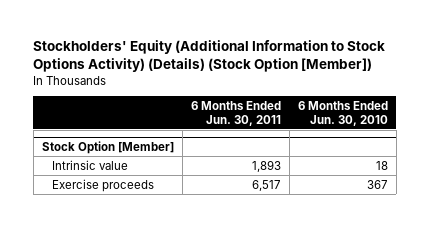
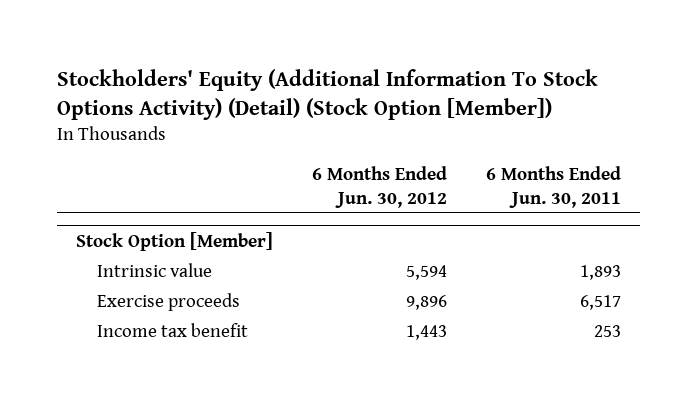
- Stockholders' Equity (Additional Information to Stock Options Activity) (Details) (Stock Option [Member])
+ Stockholders' Equity (Additional Information To Stock Options Activity) (Detail) (Stock Option [Member])
- | 6 Months Ended Jun. 30, 2011 | 6 Months Ended Jun. 30, 2010
+ | 6 Months Ended Jun. 30, 2012 | 6 Months Ended Jun. 30, 2011
@ Stock Option [Member]
+ Income tax benefit | 1,443 | 253

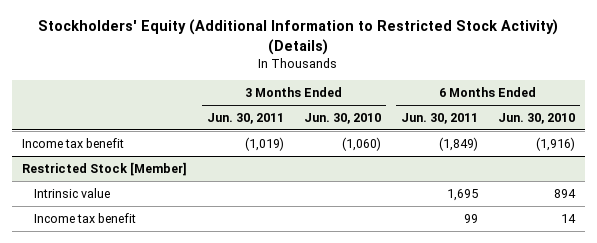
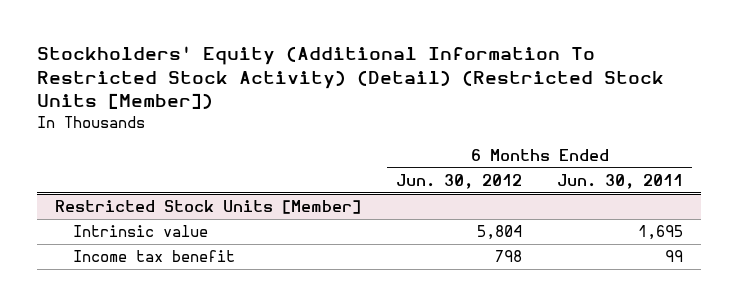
- Stockholders' Equity (Additional Information to Restricted Stock Activity) (Details)
+ Stockholders' Equity (Additional Information To Restricted Stock Activity) (Detail) (Restricted Stock Units [Member])
- | 3 Months Ended Jun. 30, 2011 | 3 Months Ended Jun. 30, 2010 | 6 Months Ended Jun. 30, 2011 | 6 Months Ended Jun. 30, 2010
+ | 6 Months Ended Jun. 30, 2012 | 6 Months Ended Jun. 30, 2011
- Income tax benefit | (1,019) | (1,060) | (1,849) | (1,916)
- Restricted Stock [Member]
+ Restricted Stock Units [Member]

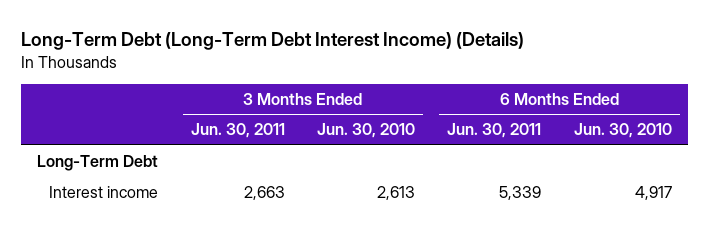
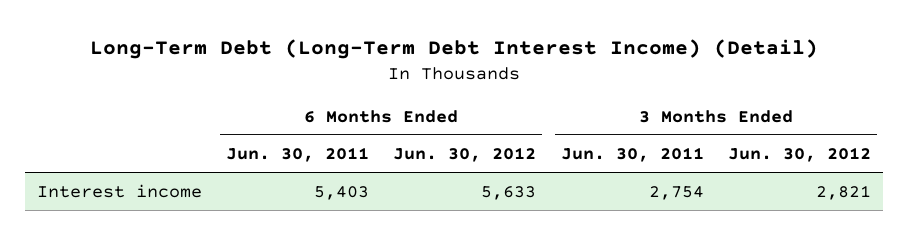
- Long-Term Debt (Long-Term Debt Interest Income) (Details)
+ Long-Term Debt (Long-Term Debt Interest Income) (Detail)
- | 3 Months Ended Jun. 30, 2011 | 3 Months Ended Jun. 30, 2010 | 6 Months Ended Jun. 30, 2011 | 6 Months Ended Jun. 30, 2010
+ | 6 Months Ended Jun. 30, 2011 | 6 Months Ended Jun. 30, 2012 | 3 Months Ended Jun. 30, 2011 | 3 Months Ended Jun. 30, 2012
- Long-Term Debt
- Interest income | 2,663 | 2,613 | 5,339 | 4,917
+ Interest income | 5,403 | 5,633 | 2,754 | 2,821

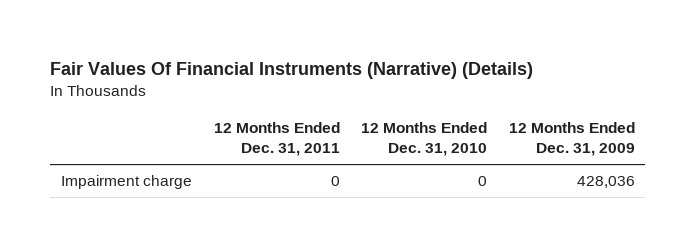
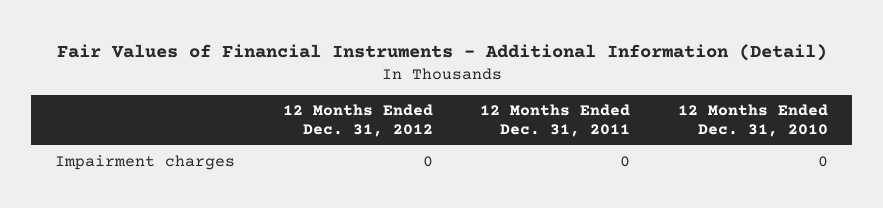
- Fair Values Of Financial Instruments (Narrative) (Details)
+ Fair Values of Financial Instruments - Additional Information (Detail)
- | 12 Months Ended Dec. 31, 2011 | 12 Months Ended Dec. 31, 2010 | 12 Months Ended Dec. 31, 2009
+ | 12 Months Ended Dec. 31, 2012 | 12 Months Ended Dec. 31, 2011 | 12 Months Ended Dec. 31, 2010
- Impairment charge | 0 | 0 | 428,036
+ Impairment charges | 0 | 0 | 0

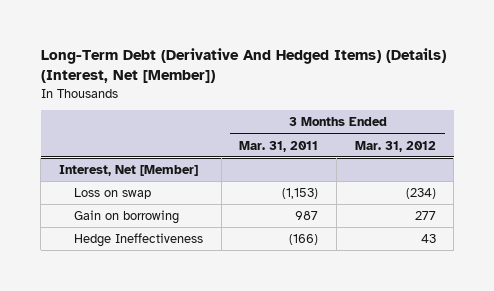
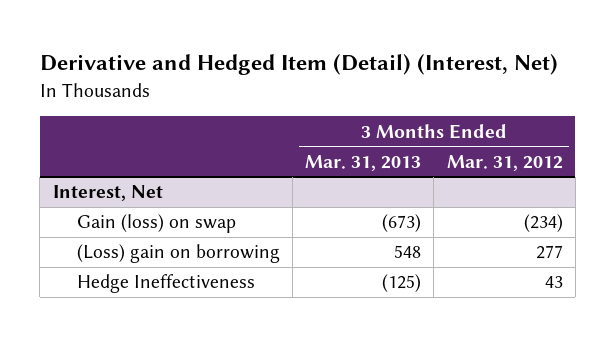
- Long-Term Debt (Derivative And Hedged Items) (Details) (Interest, Net [Member])
+ Derivative and Hedged Item (Detail) (Interest, Net)
- | 3 Months Ended Mar. 31, 2011 | 3 Months Ended Mar. 31, 2012
+ | 3 Months Ended Mar. 31, 2013 | 3 Months Ended Mar. 31, 2012
- Interest, Net [Member]
- Loss on swap | (1,153) | (234)
- Gain on borrowing | 987 | 277
+ Interest, Net
+ Gain (loss) on swap | (673) | (234)
+ (Loss) gain on borrowing | 548 | 277

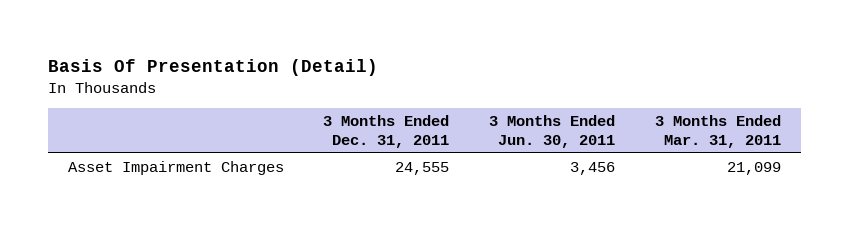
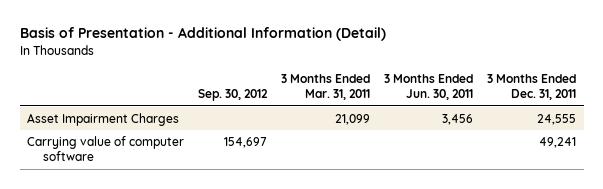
- Basis Of Presentation (Detail)
+ Basis of Presentation - Additional Information (Detail)
- | 3 Months Ended Dec. 31, 2011 | 3 Months Ended Jun. 30, 2011 | 3 Months Ended Mar. 31, 2011
+ | Sep. 30, 2012 | 3 Months Ended Mar. 31, 2011 | 3 Months Ended Jun. 30, 2011 | 3 Months Ended Dec. 31, 2011
+ Carrying value of computer software | 154,697 | | | 49,241

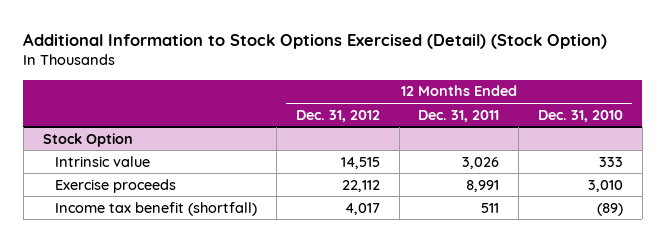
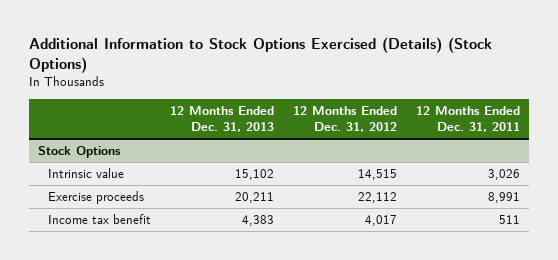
- Additional Information to Stock Options Exercised (Detail) (Stock Option)
+ Additional Information to Stock Options Exercised (Details) (Stock Options)
- | 12 Months Ended Dec. 31, 2012 | 12 Months Ended Dec. 31, 2011 | 12 Months Ended Dec. 31, 2010
+ | 12 Months Ended Dec. 31, 2013 | 12 Months Ended Dec. 31, 2012 | 12 Months Ended Dec. 31, 2011
- Stock Option
+ Stock Options
- Income tax benefit (shortfall) | 4,017 | 511 | (89)
+ Income tax benefit | 4,383 | 4,017 | 511

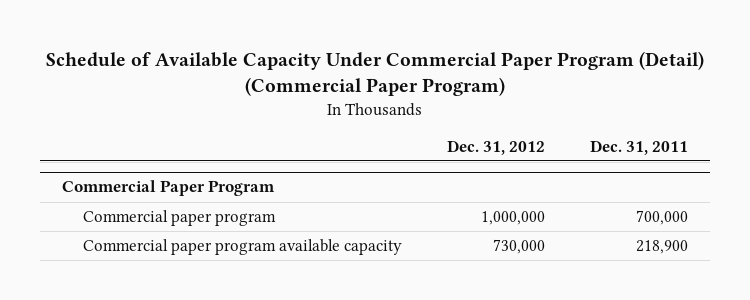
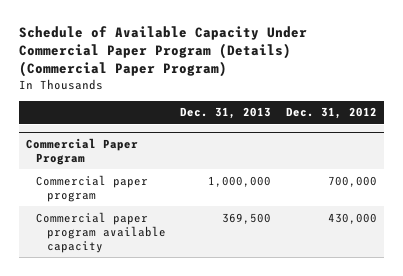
- Schedule of Available Capacity Under Commercial Paper Program (Detail) (Commercial Paper Program)
+ Schedule of Available Capacity Under Commercial Paper Program (Details) (Commercial Paper Program)
- | Dec. 31, 2012 | Dec. 31, 2011
+ | Dec. 31, 2013 | Dec. 31, 2012
@ Commercial Paper Program
- Commercial paper program | 1,000,000 | 700,000
- Commercial paper program available capacity | 730,000 | 218,900
+ Commercial paper program | 1,000,000 | 700,000
+ Commercial paper program available capacity | 369,500 | 430,000

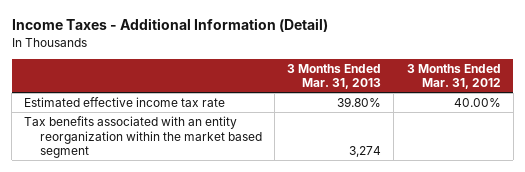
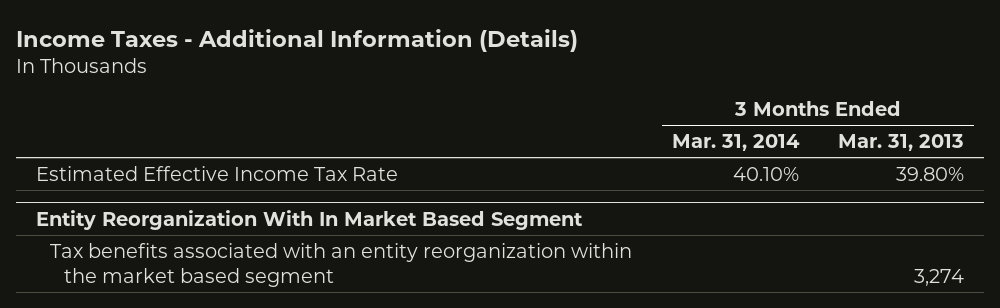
- Income Taxes - Additional Information (Detail)
+ Income Taxes - Additional Information (Details)
- | 3 Months Ended Mar. 31, 2013 | 3 Months Ended Mar. 31, 2012
+ | 3 Months Ended Mar. 31, 2014 | 3 Months Ended Mar. 31, 2013
- Estimated effective income tax rate | 39.80% | 40.00%
+ Estimated Effective Income Tax Rate | 40.10% | 39.80%
+ Entity Reorganization With In Market Based Segment

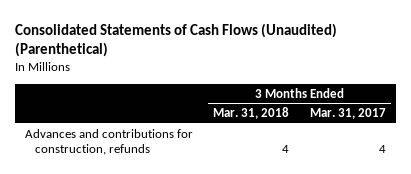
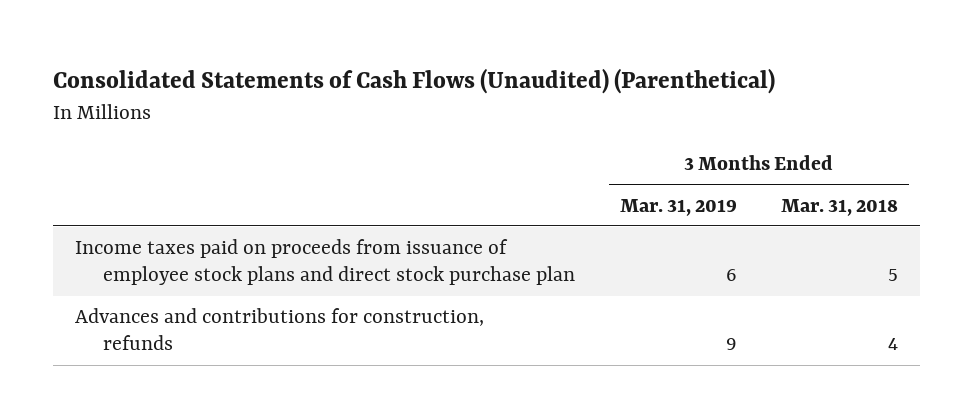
- | 3 Months Ended Mar. 31, 2018 | 3 Months Ended Mar. 31, 2017
+ | 3 Months Ended Mar. 31, 2019 | 3 Months Ended Mar. 31, 2018
+ Income taxes paid on proceeds from issuance of employee stock plans and direct stock purchase plan | 6 | 5

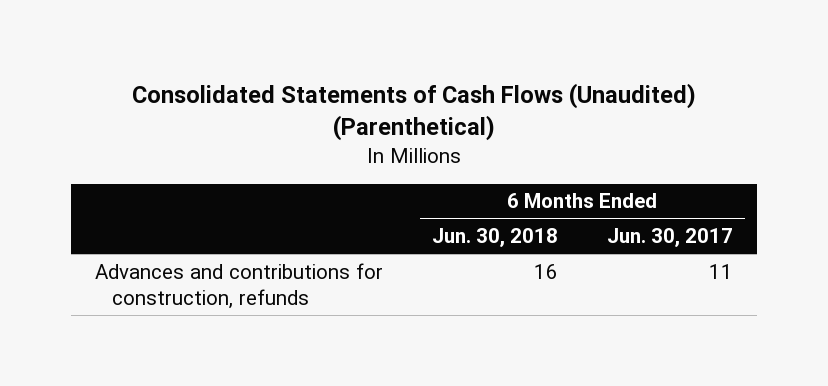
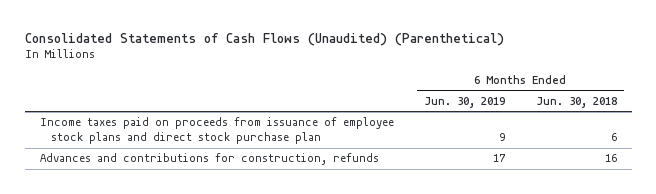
- | 6 Months Ended Jun. 30, 2018 | 6 Months Ended Jun. 30, 2017
+ | 6 Months Ended Jun. 30, 2019 | 6 Months Ended Jun. 30, 2018
+ Income taxes paid on proceeds from issuance of employee stock plans and direct stock purchase plan | 9 | 6

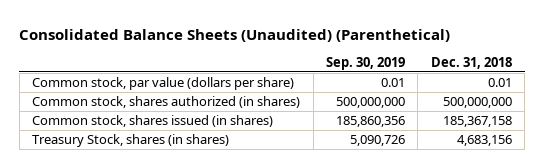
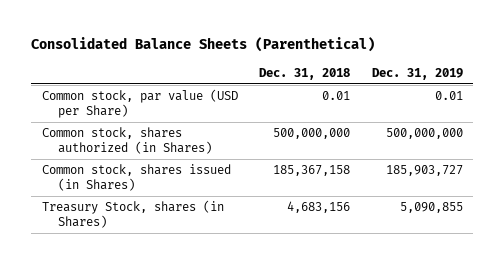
- Consolidated Balance Sheets (Unaudited) (Parenthetical)
+ Consolidated Balance Sheets (Parenthetical)
- | Sep. 30, 2019 | Dec. 31, 2018
+ | Dec. 31, 2018 | Dec. 31, 2019
- Common stock, par value (dollars per share) | 0.01 | 0.01
- Common stock, shares authorized (in shares) | 500,000,000 | 500,000,000
- Common stock, shares issued (in shares) | 185,860,356 | 185,367,158
- Treasury Stock, shares (in shares) | 5,090,726 | 4,683,156
+ Common stock, par value (USD per Share) | 0.01 | 0.01
+ Common stock, shares authorized (in Shares) | 500,000,000 | 500,000,000
+ Common stock, shares issued (in Shares) | 185,367,158 | 185,903,727
+ Treasury Stock, shares (in Shares) | 4,683,156 | 5,090,855

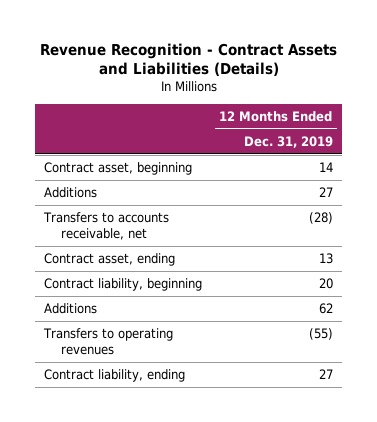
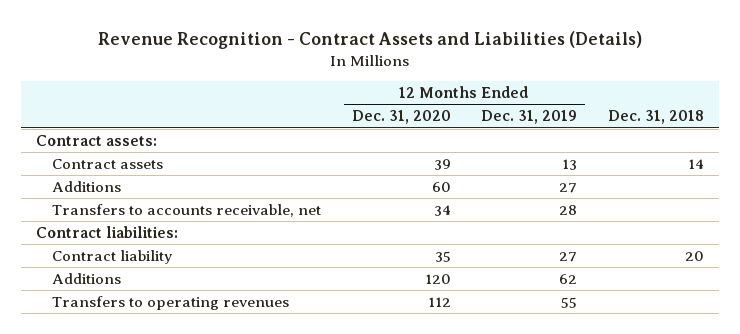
- | 12 Months Ended Dec. 31, 2019
+ | 12 Months Ended Dec. 31, 2020 | 12 Months Ended Dec. 31, 2019 | Dec. 31, 2018
- Contract asset, beginning | 14
+ Contract assets:
+ Contract assets | 39 | 13 | 14
- Transfers to accounts receivable, net | (28)
- Contract asset, ending | 13
- Contract liability, beginning | 20
+ Transfers to accounts receivable, net | 34 | 28 |
+ Contract liabilities:
+ Contract liability | 35 | 27 | 20
- Transfers to operating revenues | (55)
- Contract liability, ending | 27
+ Transfers to operating revenues | 112 | 55 |

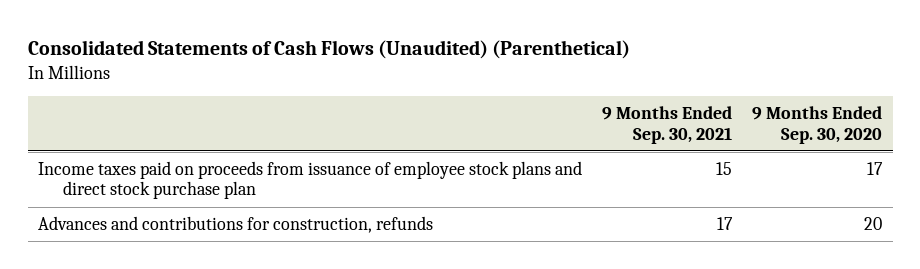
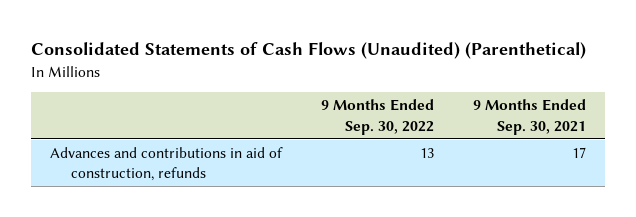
- | 9 Months Ended Sep. 30, 2021 | 9 Months Ended Sep. 30, 2020
+ | 9 Months Ended Sep. 30, 2022 | 9 Months Ended Sep. 30, 2021
- Income taxes paid on proceeds from issuance of employee stock plans and direct stock purchase plan | 15 | 17
- Advances and contributions for construction, refunds | 17 | 20
+ Advances and contributions in aid of construction, refunds | 13 | 17

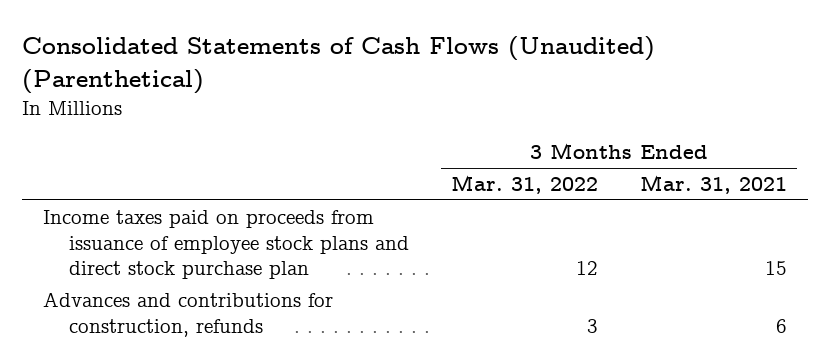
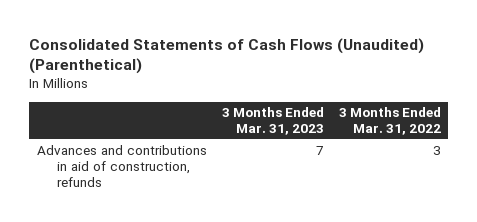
- | 3 Months Ended Mar. 31, 2022 | 3 Months Ended Mar. 31, 2021
+ | 3 Months Ended Mar. 31, 2023 | 3 Months Ended Mar. 31, 2022
- Income taxes paid on proceeds from issuance of employee stock plans and direct stock purchase plan | 12 | 15
- Advances and contributions for construction, refunds | 3 | 6
+ Advances and contributions in aid of construction, refunds | 7 | 3

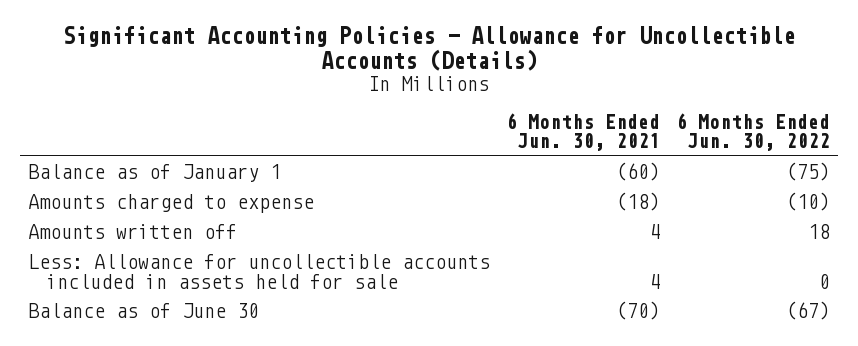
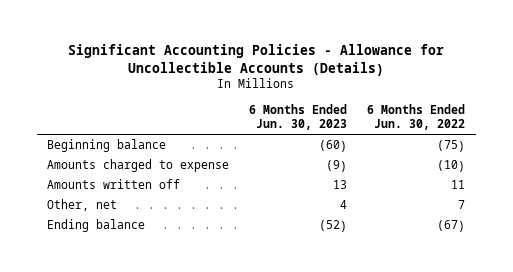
- | 6 Months Ended Jun. 30, 2021 | 6 Months Ended Jun. 30, 2022
+ | 6 Months Ended Jun. 30, 2023 | 6 Months Ended Jun. 30, 2022
- Balance as of January 1 | (60) | (75)
+ Beginning balance | (60) | (75)
- Amounts written off | 4 | 18
- Less: Allowance for uncollectible accounts included in assets held for sale | 4 | 0
- Balance as of June 30 | (70) | (67)
+ Amounts written off | 13 | 11
+ Other, net | 4 | 7
+ Ending balance | (52) | (67)

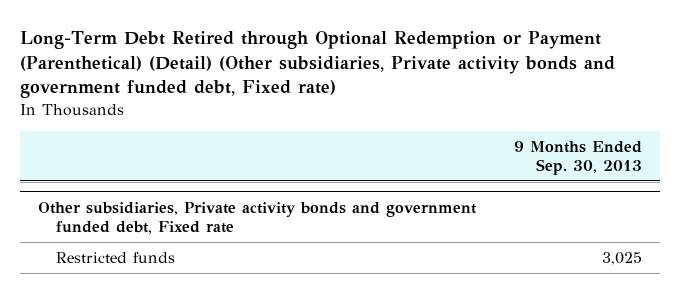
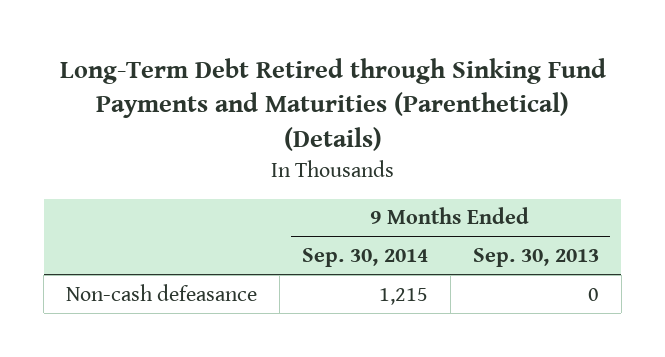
- Long-Term Debt Retired through Optional Redemption or Payment (Parenthetical) (Detail) (Other subsidiaries, Private activity bonds and government funded debt, Fixed rate)
+ Long-Term Debt Retired through Sinking Fund Payments and Maturities (Parenthetical) (Details)
- | 9 Months Ended Sep. 30, 2013
+ | 9 Months Ended Sep. 30, 2014 | 9 Months Ended Sep. 30, 2013
- Other subsidiaries, Private activity bonds and government funded debt, Fixed rate
- Restricted funds | 3,025
+ Non-cash defeasance | 1,215 | 0

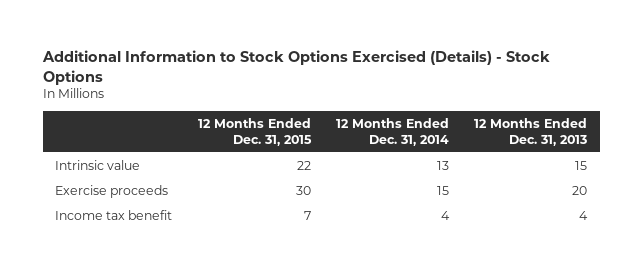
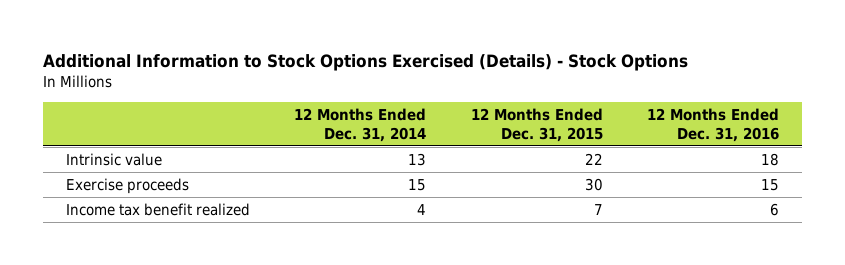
- | 12 Months Ended Dec. 31, 2015 | 12 Months Ended Dec. 31, 2014 | 12 Months Ended Dec. 31, 2013
+ | 12 Months Ended Dec. 31, 2014 | 12 Months Ended Dec. 31, 2015 | 12 Months Ended Dec. 31, 2016
- Income tax benefit | 7 | 4 | 4
+ Income tax benefit realized | 4 | 7 | 6

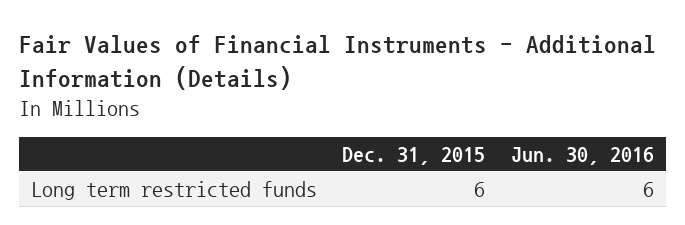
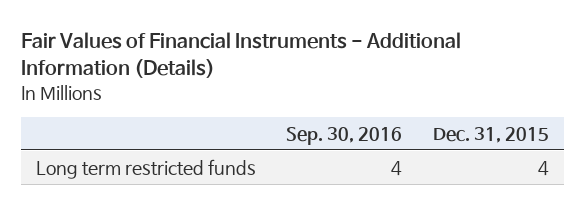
- | Dec. 31, 2015 | Jun. 30, 2016
+ | Sep. 30, 2016 | Dec. 31, 2015
- Long term restricted funds | 6 | 6
+ Long term restricted funds | 4 | 4

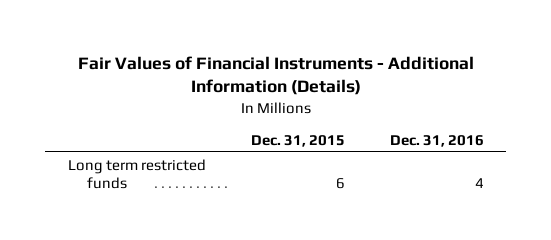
- | Sep. 30, 2016 | Dec. 31, 2015
+ | Dec. 31, 2015 | Dec. 31, 2016
- Long term restricted funds | 4 | 4
+ Long term restricted funds | 6 | 4

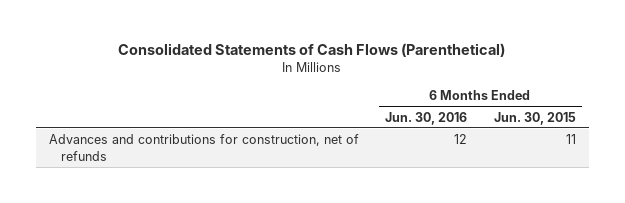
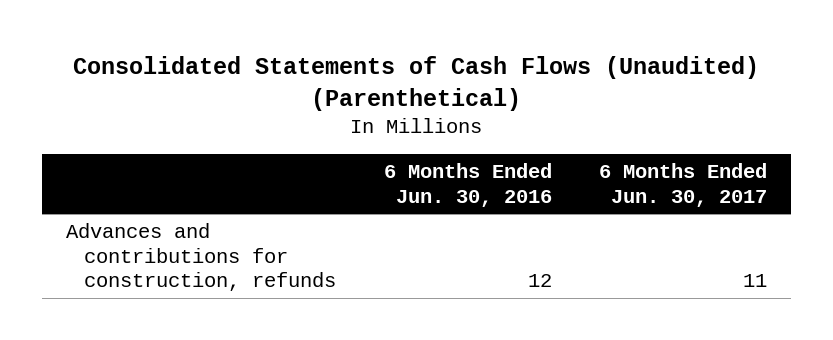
- Consolidated Statements of Cash Flows (Parenthetical)
+ Consolidated Statements of Cash Flows (Unaudited) (Parenthetical)
- | 6 Months Ended Jun. 30, 2016 | 6 Months Ended Jun. 30, 2015
+ | 6 Months Ended Jun. 30, 2016 | 6 Months Ended Jun. 30, 2017
- Advances and contributions for construction, net of refunds | 12 | 11
+ Advances and contributions for construction, refunds | 12 | 11

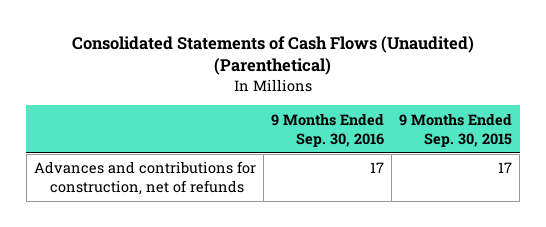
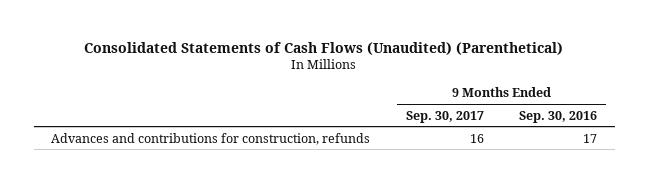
- | 9 Months Ended Sep. 30, 2016 | 9 Months Ended Sep. 30, 2015
+ | 9 Months Ended Sep. 30, 2017 | 9 Months Ended Sep. 30, 2016
- Advances and contributions for construction, net of refunds | 17 | 17
+ Advances and contributions for construction, refunds | 16 | 17

